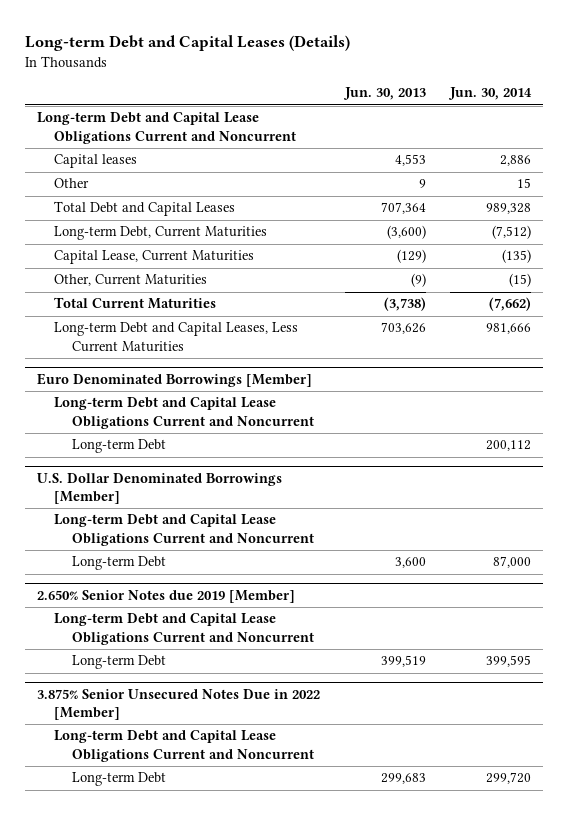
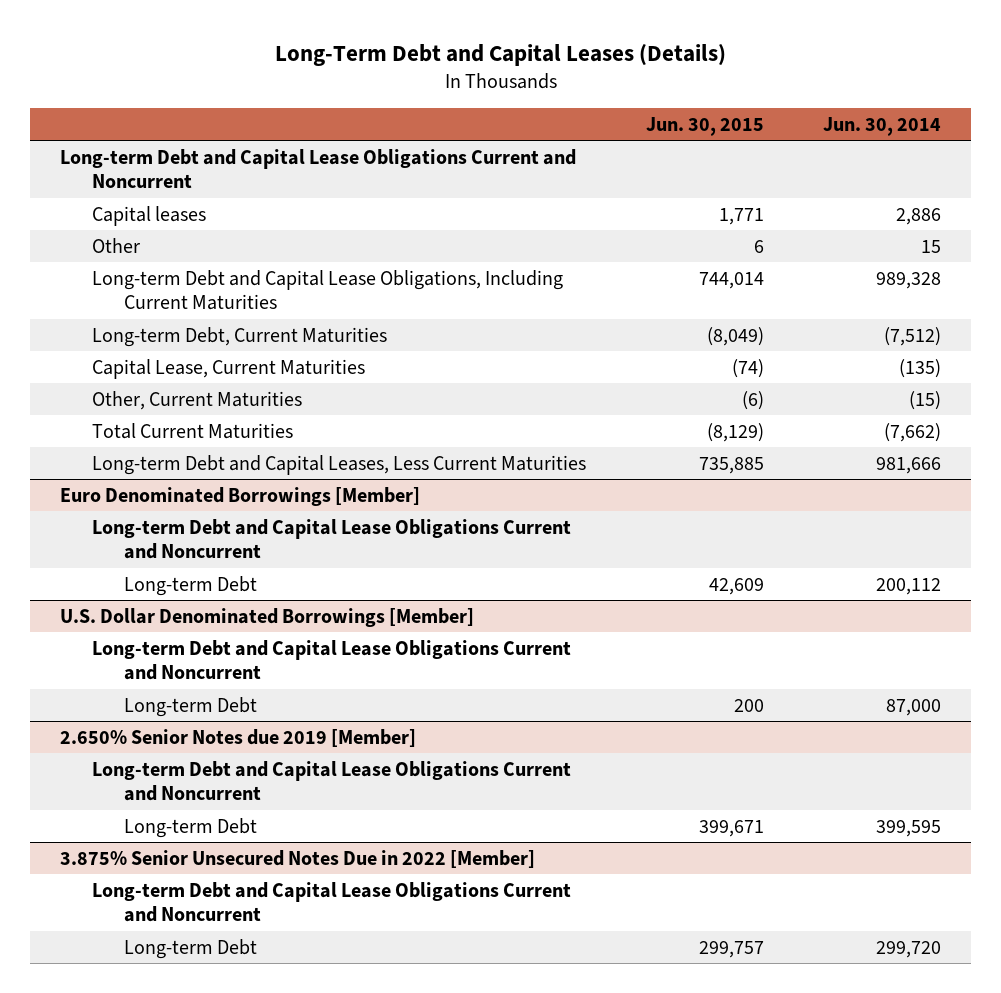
- Long-term Debt and Capital Leases (Details)
+ Long-Term Debt and Capital Leases (Details)
- | Jun. 30, 2013 | Jun. 30, 2014
+ | Jun. 30, 2015 | Jun. 30, 2014
- Total Debt and Capital Leases | 707,364 | 989,328
+ Long-term Debt and Capital Lease Obligations, Including Current Maturities | 744,014 | 989,328

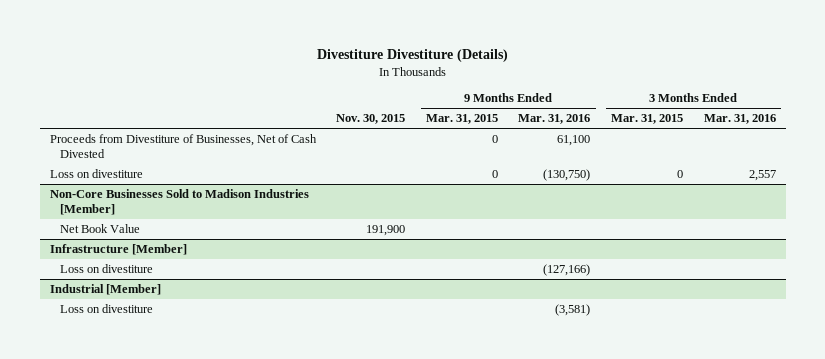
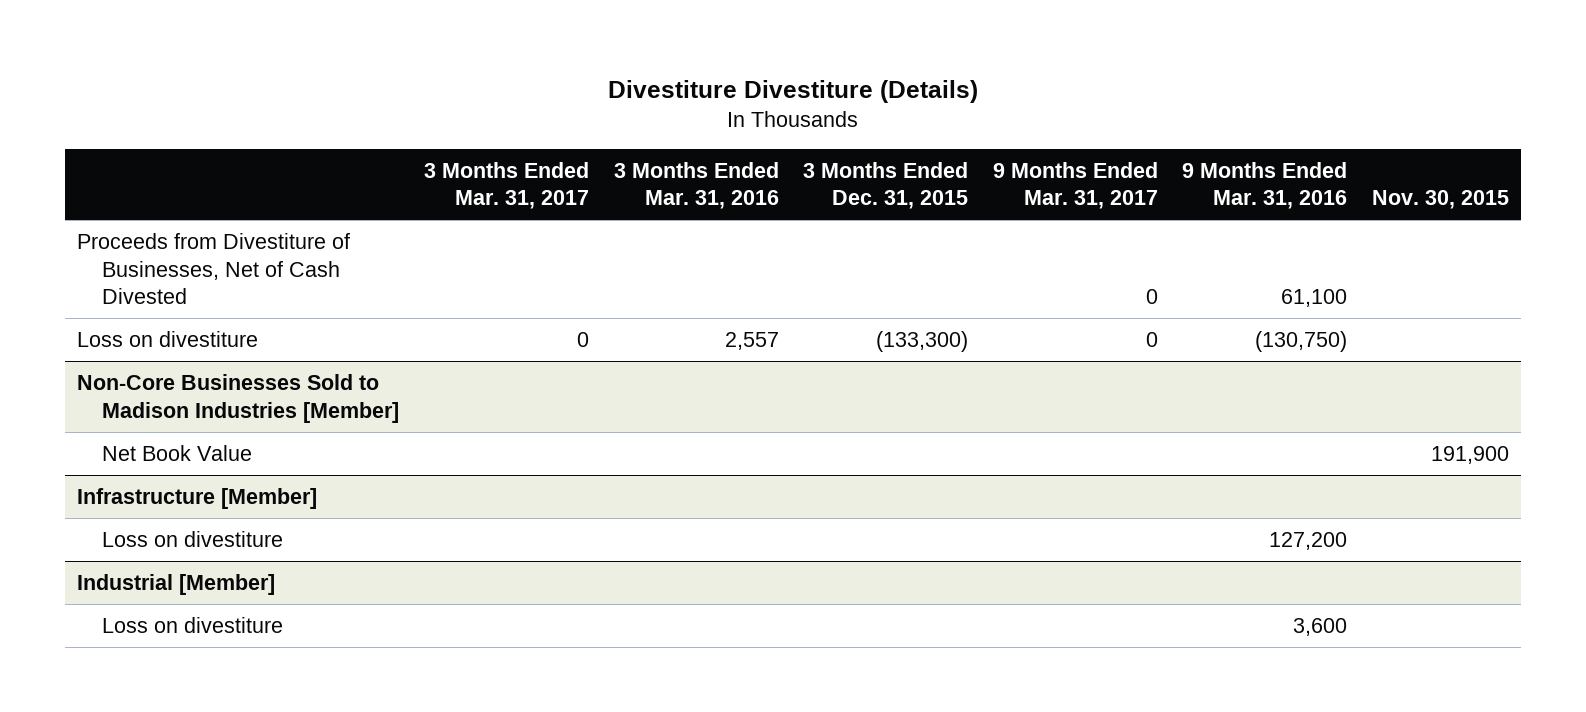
- | Nov. 30, 2015 | 9 Months Ended Mar. 31, 2015 | 9 Months Ended Mar. 31, 2016 | 3 Months Ended Mar. 31, 2015 | 3 Months Ended Mar. 31, 2016
+ | 3 Months Ended Mar. 31, 2017 | 3 Months Ended Mar. 31, 2016 | 3 Months Ended Dec. 31, 2015 | 9 Months Ended Mar. 31, 2017 | 9 Months Ended Mar. 31, 2016 | Nov. 30, 2015
@ Infrastructure [Member]
- Loss on divestiture | | | (127,166) | |
+ Loss on divestiture | | | | | 127,200 |
@ Industrial [Member]
- Loss on divestiture | | | (3,581) | |
+ Loss on divestiture | | | | | 3,600 |

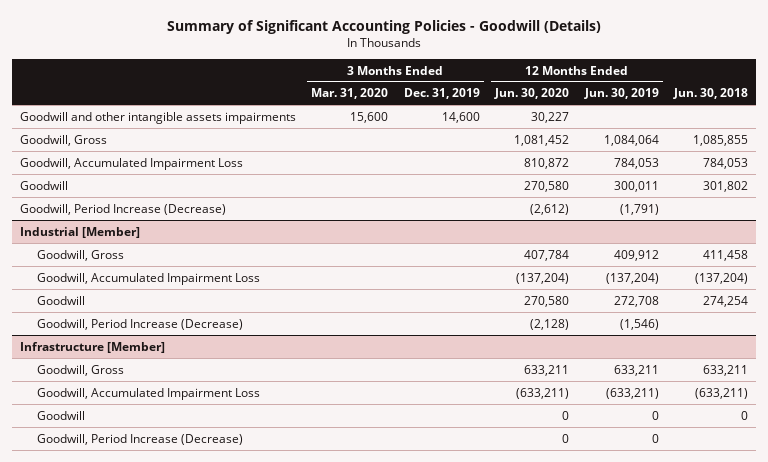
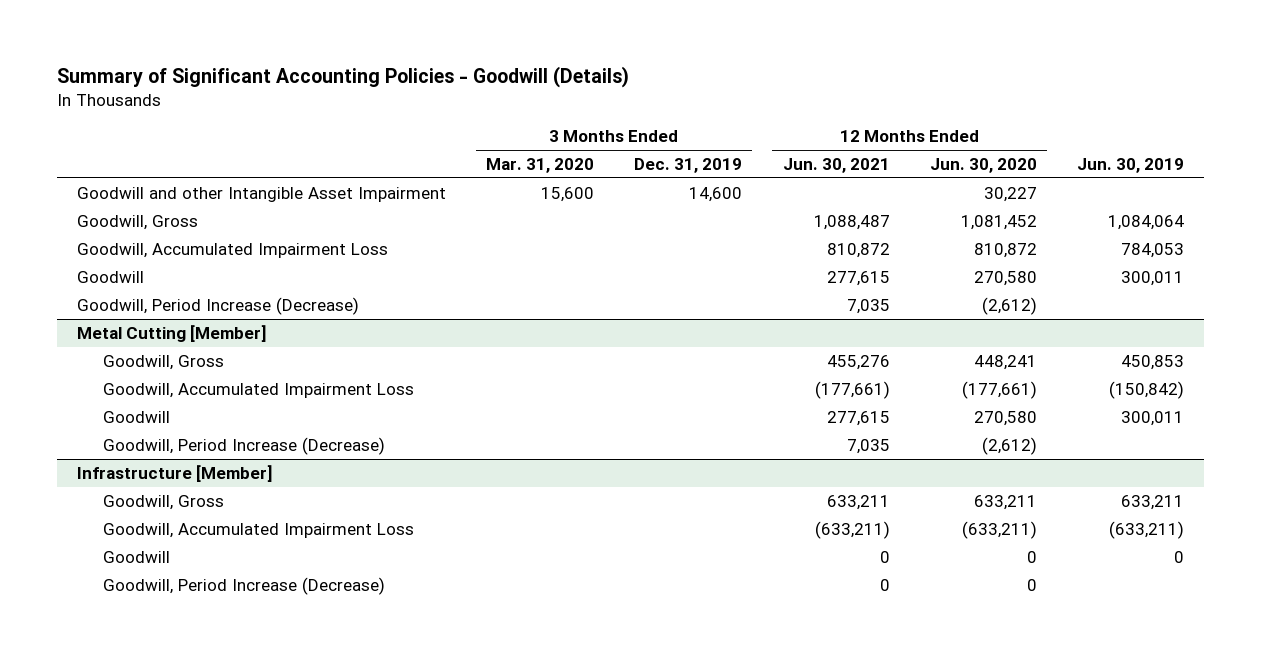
- | 3 Months Ended Mar. 31, 2020 | 3 Months Ended Dec. 31, 2019 | 12 Months Ended Jun. 30, 2020 | 12 Months Ended Jun. 30, 2019 | Jun. 30, 2018
+ | 3 Months Ended Mar. 31, 2020 | 3 Months Ended Dec. 31, 2019 | 12 Months Ended Jun. 30, 2021 | 12 Months Ended Jun. 30, 2020 | Jun. 30, 2019
- Goodwill and other intangible assets impairments | 15,600 | 14,600 | 30,227 | |
+ Goodwill and other Intangible Asset Impairment | 15,600 | 14,600 | | 30,227 |
- Industrial [Member]
- Goodwill, Gross | | | 407,784 | 409,912 | 411,458
- Goodwill, Accumulated Impairment Loss | | | (137,204) | (137,204) | (137,204)
+ Metal Cutting [Member]
+ Goodwill, Gross | | | 455,276 | 448,241 | 450,853
+ Goodwill, Accumulated Impairment Loss | | | (177,661) | (177,661) | (150,842)
- Goodwill, Period Increase (Decrease) | | | (2,128) | (1,546) |
+ Goodwill, Period Increase (Decrease) | | | 7,035 | (2,612) |

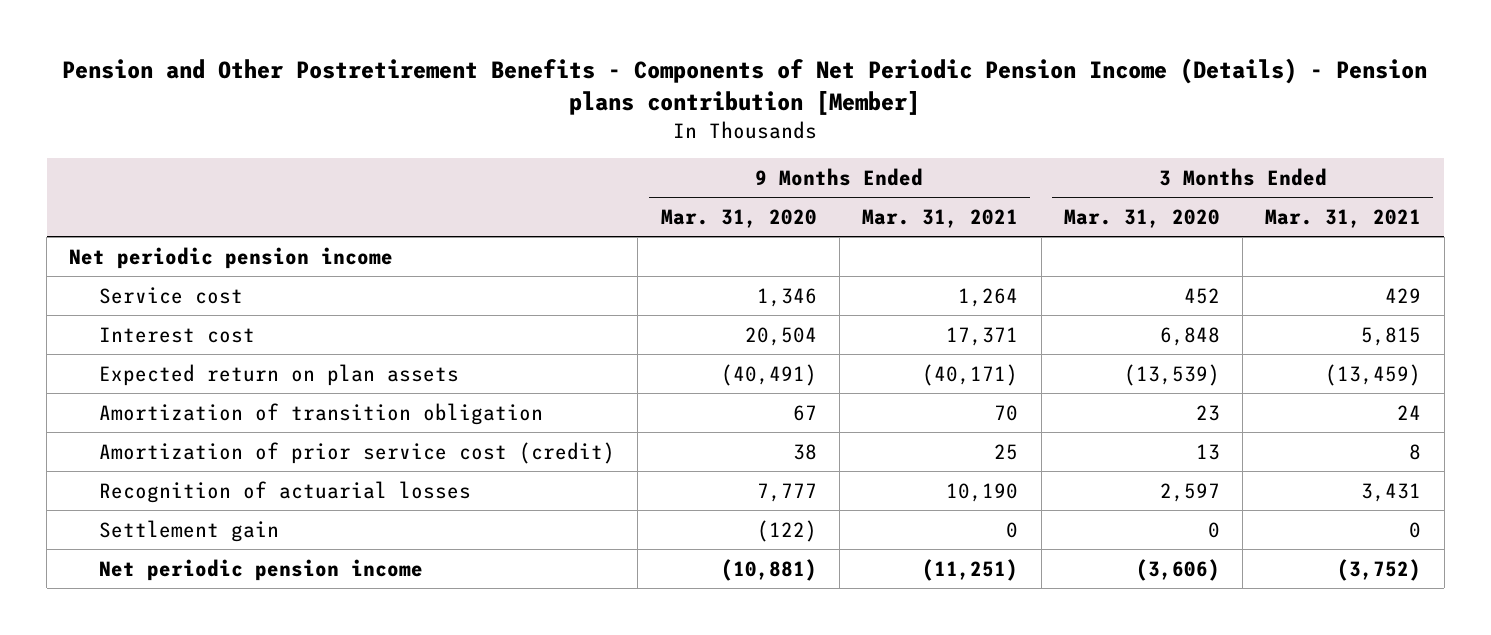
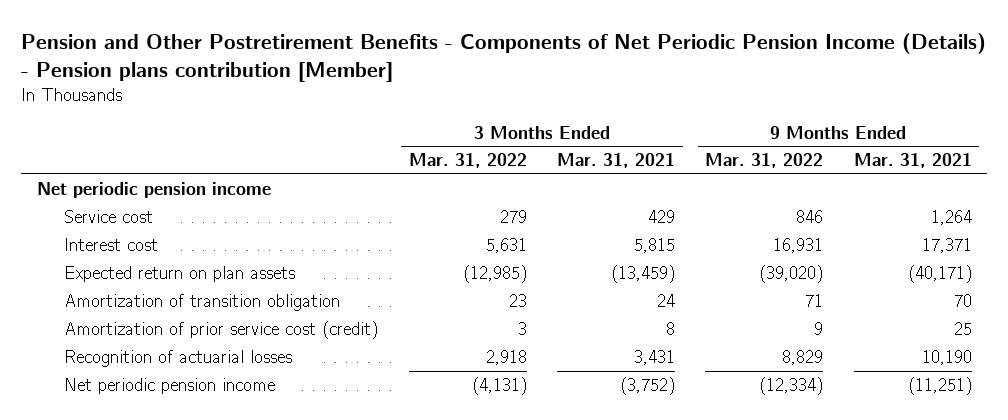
- | 9 Months Ended Mar. 31, 2020 | 9 Months Ended Mar. 31, 2021 | 3 Months Ended Mar. 31, 2020 | 3 Months Ended Mar. 31, 2021
+ | 3 Months Ended Mar. 31, 2022 | 3 Months Ended Mar. 31, 2021 | 9 Months Ended Mar. 31, 2022 | 9 Months Ended Mar. 31, 2021
- Settlement gain | (122) | 0 | 0 | 0

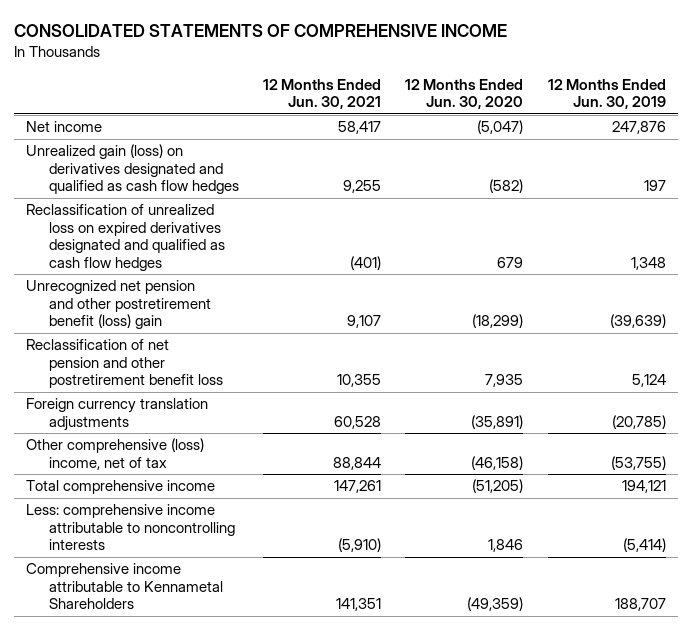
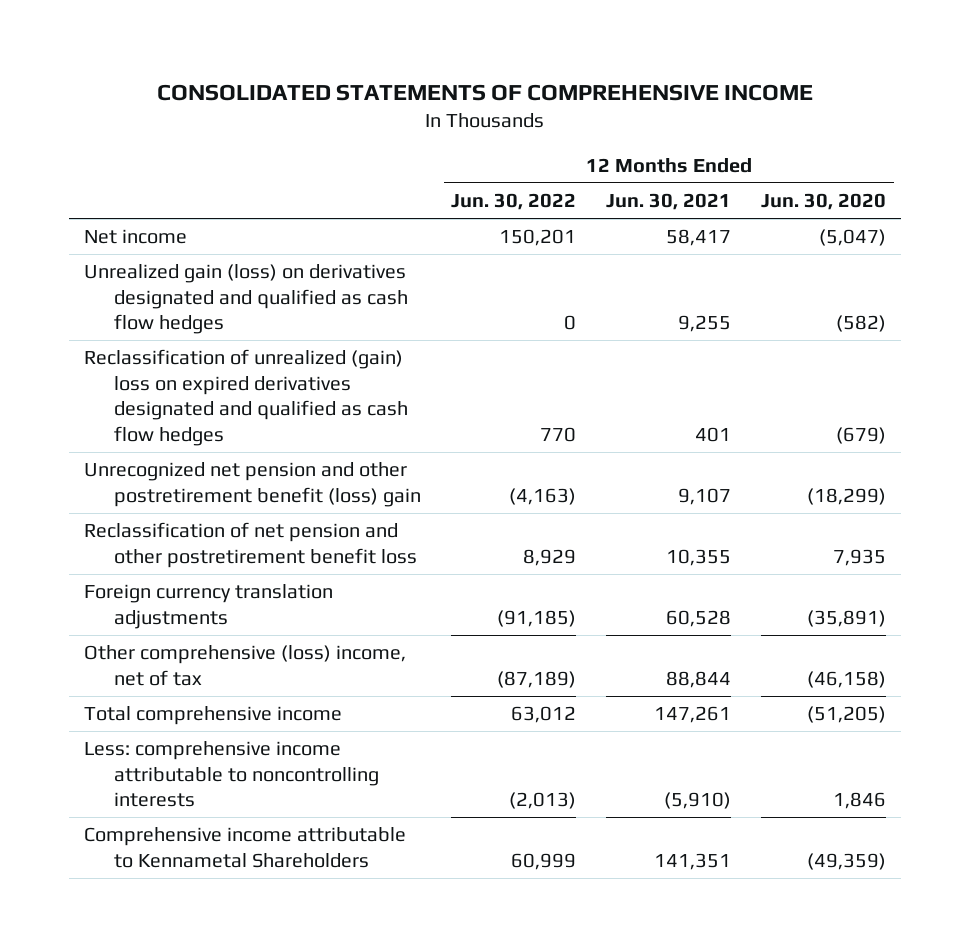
- | 12 Months Ended Jun. 30, 2021 | 12 Months Ended Jun. 30, 2020 | 12 Months Ended Jun. 30, 2019
+ | 12 Months Ended Jun. 30, 2022 | 12 Months Ended Jun. 30, 2021 | 12 Months Ended Jun. 30, 2020
- Reclassification of unrealized loss on expired derivatives designated and qualified as cash flow hedges | (401) | 679 | 1,348
+ Reclassification of unrealized (gain) loss on expired derivatives designated and qualified as cash flow hedges | 770 | 401 | (679)

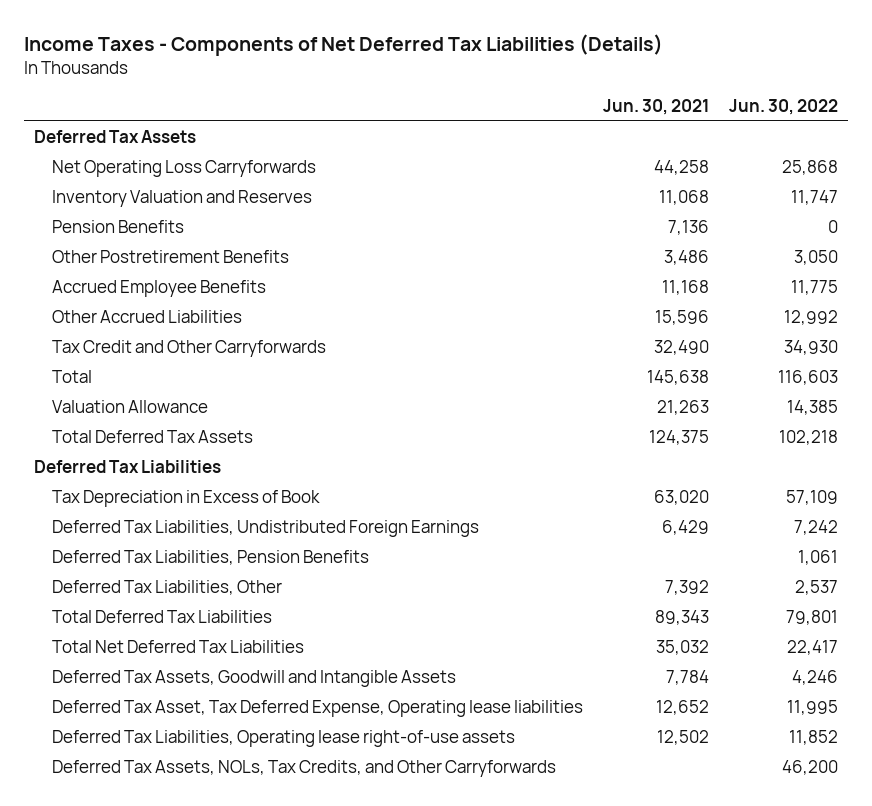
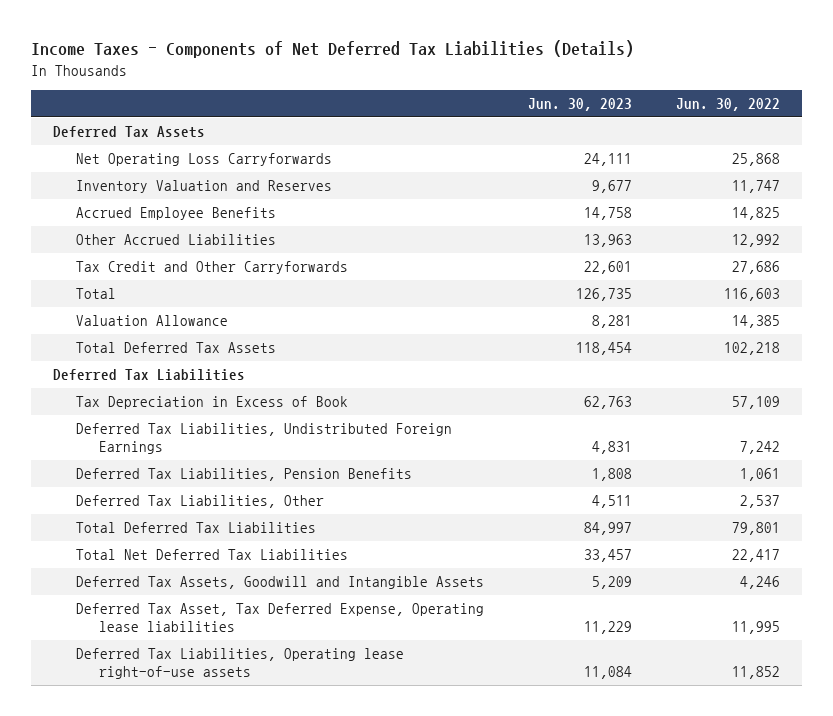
- | Jun. 30, 2021 | Jun. 30, 2022
+ | Jun. 30, 2023 | Jun. 30, 2022
- Pension Benefits | 7,136 | 0
- Other Postretirement Benefits | 3,486 | 3,050
- Accrued Employee Benefits | 11,168 | 11,775
+ Accrued Employee Benefits | 14,758 | 14,825
- Tax Credit and Other Carryforwards | 32,490 | 34,930
+ Tax Credit and Other Carryforwards | 22,601 | 27,686
- Deferred Tax Assets, NOLs, Tax Credits, and Other Carryforwards | | 46,200

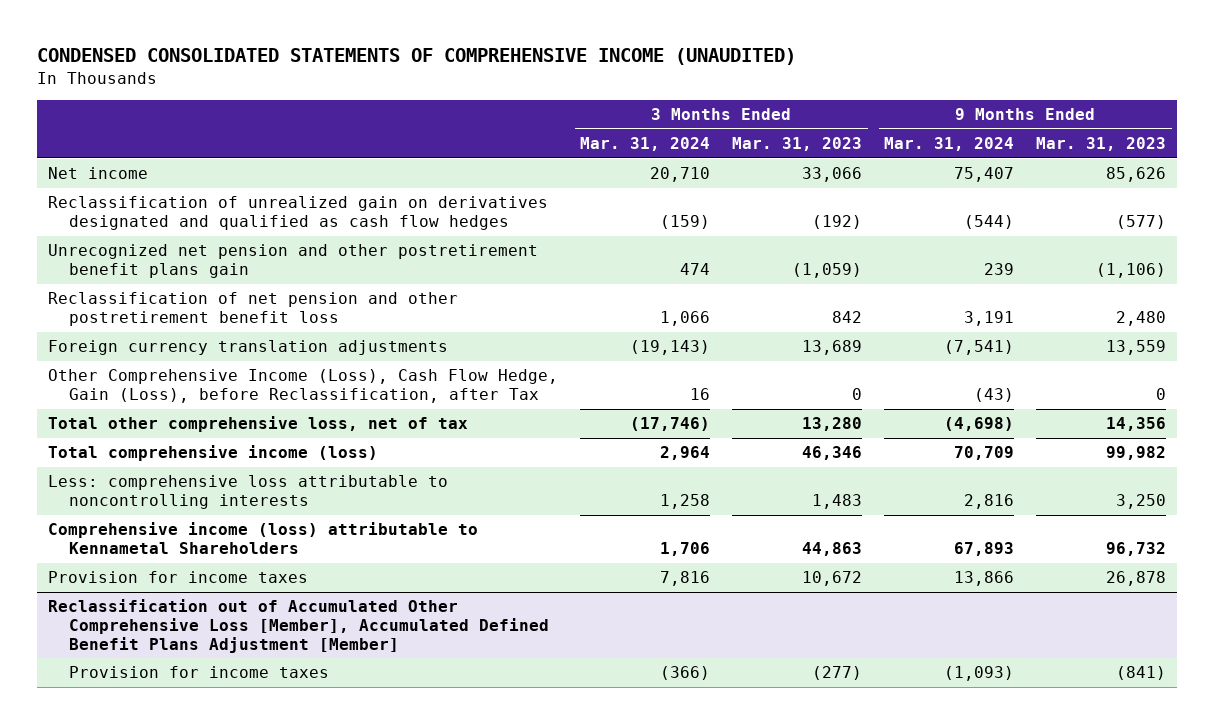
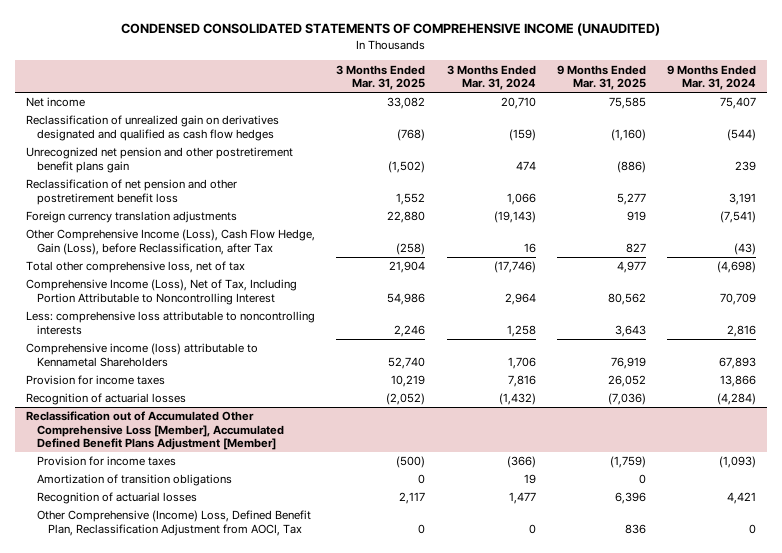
- | 3 Months Ended Mar. 31, 2024 | 3 Months Ended Mar. 31, 2023 | 9 Months Ended Mar. 31, 2024 | 9 Months Ended Mar. 31, 2023
+ | 3 Months Ended Mar. 31, 2025 | 3 Months Ended Mar. 31, 2024 | 9 Months Ended Mar. 31, 2025 | 9 Months Ended Mar. 31, 2024
- Total comprehensive income (loss) | 2,964 | 46,346 | 70,709 | 99,982
+ Comprehensive Income (Loss), Net of Tax, Including Portion Attributable to Noncontrolling Interest | 54,986 | 2,964 | 80,562 | 70,709
+ Recognition of actuarial losses | (2,052) | (1,432) | (7,036) | (4,284)
@ Reclassification out of Accumulated Other Comprehensive Loss [Member], Accumulated Defined Benefit Plans Adjustment [Member]
+ Amortization of transition obligations | 0 | 19 | 0 |
+ Recognition of actuarial losses | 2,117 | 1,477 | 6,396 | 4,421
+ Other Comprehensive (Income) Loss, Defined Benefit Plan, Reclassification Adjustment from AOCI, Tax | 0 | 0 | 836 | 0

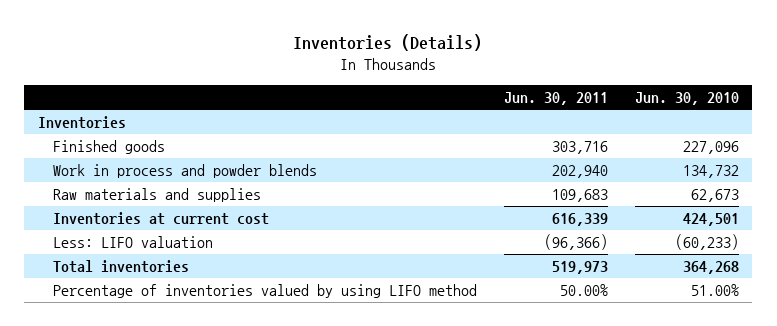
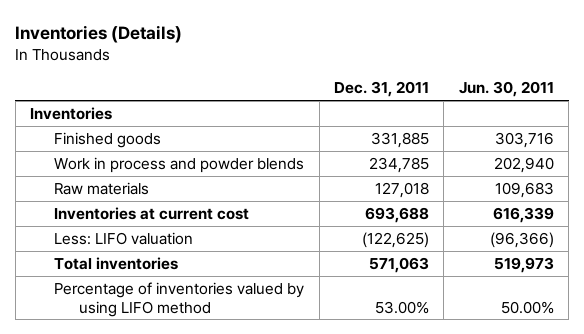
- | Jun. 30, 2011 | Jun. 30, 2010
+ | Dec. 31, 2011 | Jun. 30, 2011
- Raw materials and supplies | 109,683 | 62,673
+ Raw materials | 127,018 | 109,683

